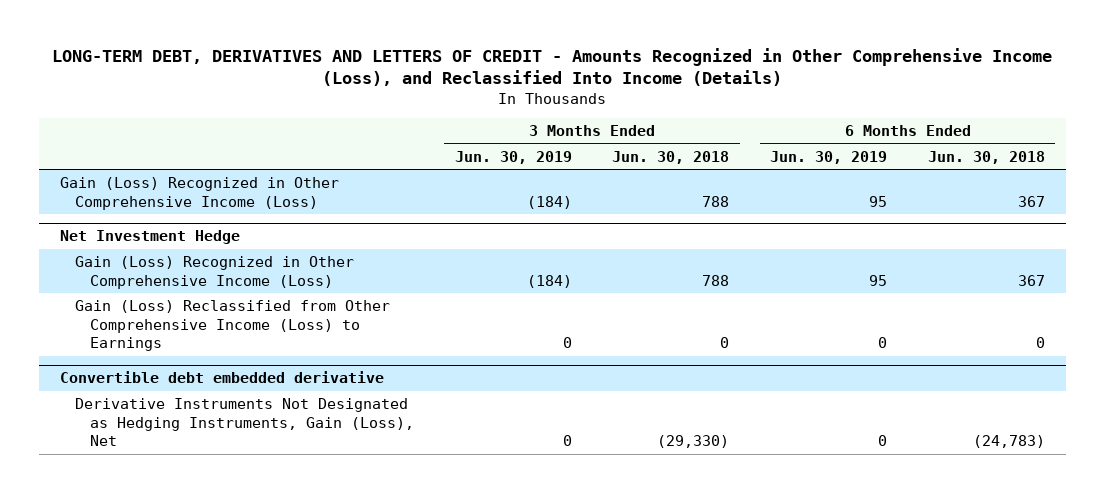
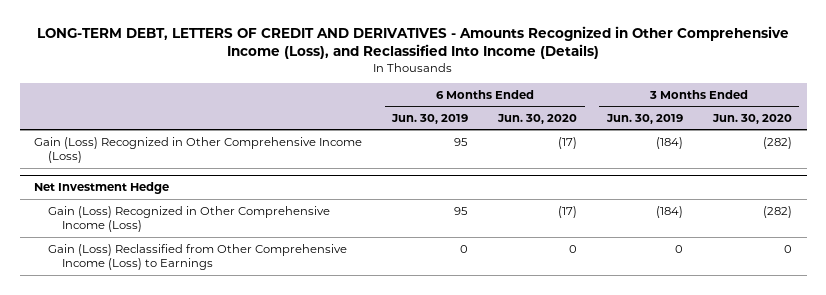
- LONG-TERM DEBT, DERIVATIVES AND LETTERS OF CREDIT - Amounts Recognized in Other Comprehensive Income (Loss), and Reclassified Into Income (Details)
+ LONG-TERM DEBT, LETTERS OF CREDIT AND DERIVATIVES - Amounts Recognized in Other Comprehensive Income (Loss), and Reclassified Into Income (Details)
- | 3 Months Ended Jun. 30, 2019 | 3 Months Ended Jun. 30, 2018 | 6 Months Ended Jun. 30, 2019 | 6 Months Ended Jun. 30, 2018
+ | 6 Months Ended Jun. 30, 2019 | 6 Months Ended Jun. 30, 2020 | 3 Months Ended Jun. 30, 2019 | 3 Months Ended Jun. 30, 2020
- Convertible debt embedded derivative
- Derivative Instruments Not Designated as Hedging Instruments, Gain (Loss), Net | 0 | (29,330) | 0 | (24,783)

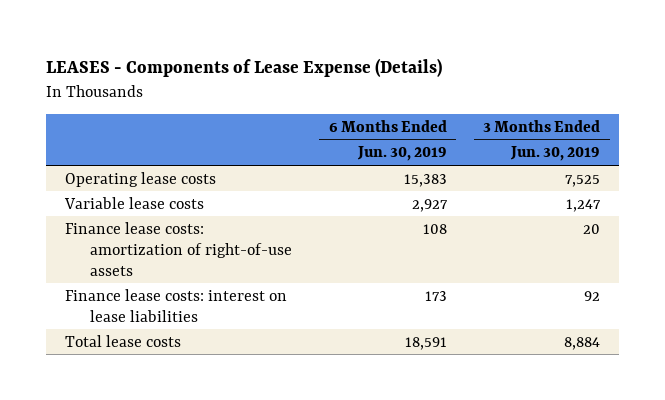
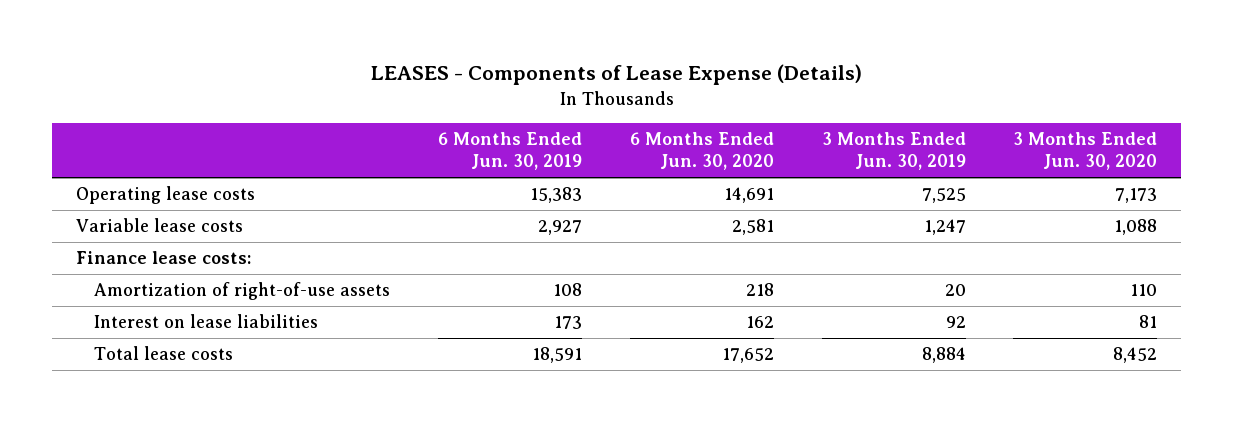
- | 6 Months Ended Jun. 30, 2019 | 3 Months Ended Jun. 30, 2019
+ | 6 Months Ended Jun. 30, 2019 | 6 Months Ended Jun. 30, 2020 | 3 Months Ended Jun. 30, 2019 | 3 Months Ended Jun. 30, 2020
- Finance lease costs: amortization of right-of-use assets | 108 | 20
- Finance lease costs: interest on lease liabilities | 173 | 92
+ Finance lease costs:
+ Amortization of right-of-use assets | 108 | 218 | 20 | 110
+ Interest on lease liabilities | 173 | 162 | 92 | 81

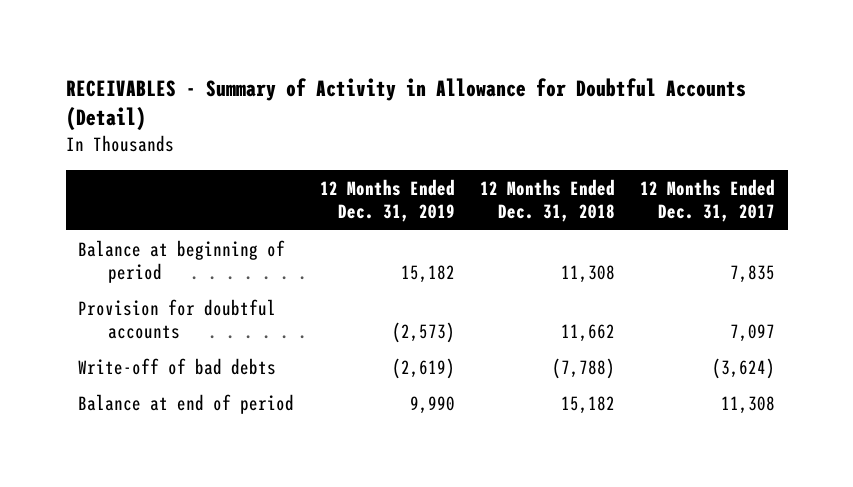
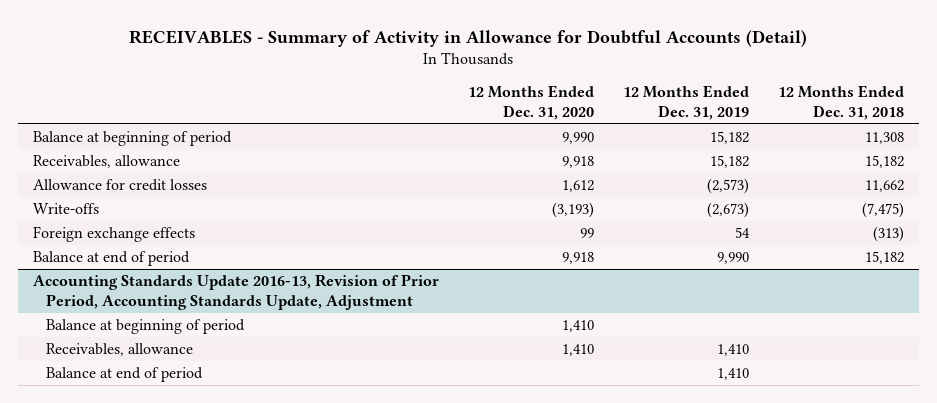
- | 12 Months Ended Dec. 31, 2019 | 12 Months Ended Dec. 31, 2018 | 12 Months Ended Dec. 31, 2017
+ | 12 Months Ended Dec. 31, 2020 | 12 Months Ended Dec. 31, 2019 | 12 Months Ended Dec. 31, 2018
- Provision for doubtful accounts | (2,573) | 11,662 | 7,097
- Write-off of bad debts | (2,619) | (7,788) | (3,624)
+ Receivables, allowance | 9,918 | 15,182 | 15,182
+ Allowance for credit losses | 1,612 | (2,573) | 11,662
+ Write-offs | (3,193) | (2,673) | (7,475)
+ Foreign exchange effects | 99 | 54 | (313)
+ Accounting Standards Update 2016-13, Revision of Prior Period, Accounting Standards Update, Adjustment
+ Balance at beginning of period | 1,410 | |
+ Receivables, allowance | 1,410 | 1,410 |
+ Balance at end of period | | 1,410 |

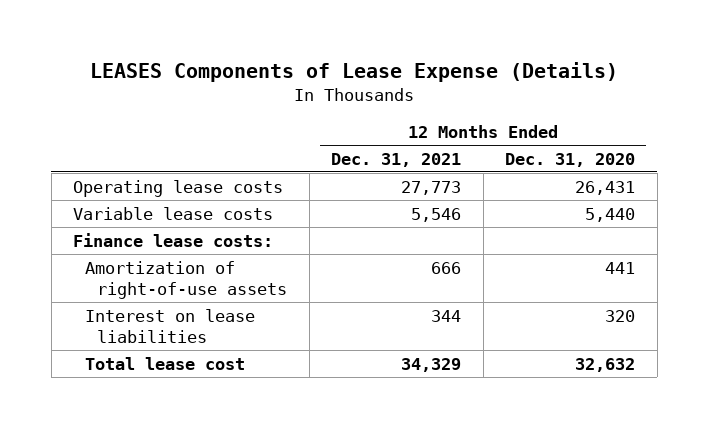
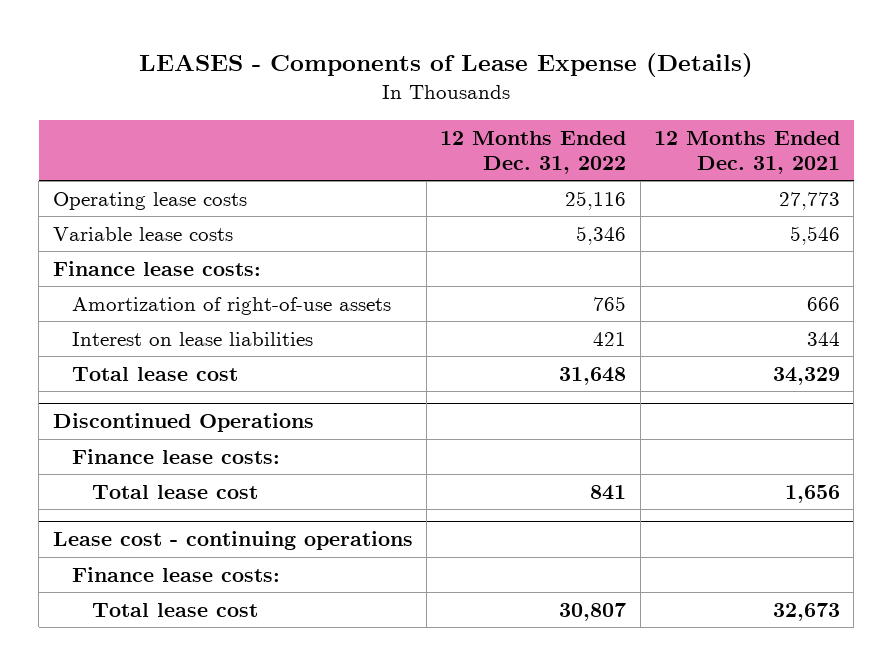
- LEASES Components of Lease Expense (Details)
+ LEASES - Components of Lease Expense (Details)
- | 12 Months Ended Dec. 31, 2021 | 12 Months Ended Dec. 31, 2020
+ | 12 Months Ended Dec. 31, 2022 | 12 Months Ended Dec. 31, 2021
+ Discontinued Operations
+ Finance lease costs:
+ Total lease cost | 841 | 1,656
+ Lease cost - continuing operations
+ Finance lease costs:
+ Total lease cost | 30,807 | 32,673

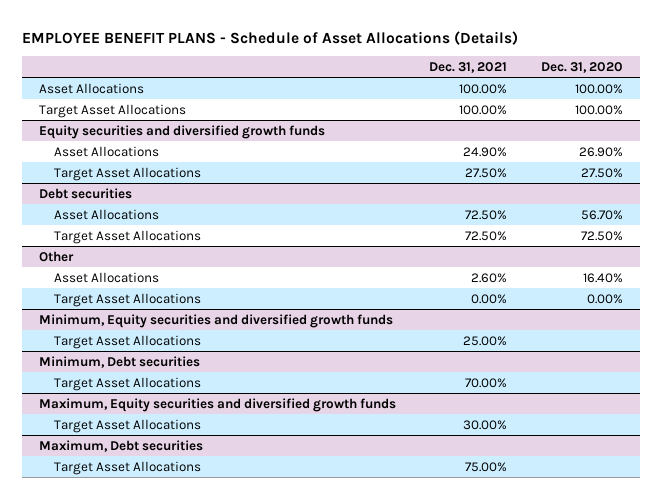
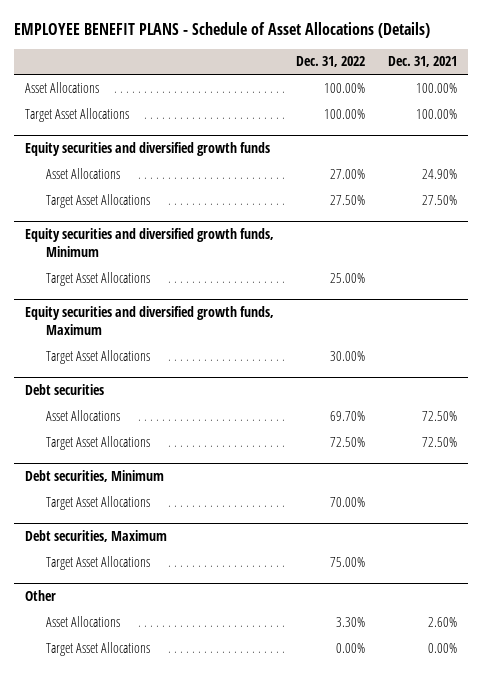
- | Dec. 31, 2021 | Dec. 31, 2020
+ | Dec. 31, 2022 | Dec. 31, 2021
+ Equity securities and diversified growth funds, Minimum
+ Target Asset Allocations | 25.00% |
+ Equity securities and diversified growth funds, Maximum
+ Target Asset Allocations | 30.00% |
+ Debt securities, Minimum
+ Target Asset Allocations | 70.00% |
+ Debt securities, Maximum
+ Target Asset Allocations | 75.00% |
- Minimum, Equity securities and diversified growth funds
- Target Asset Allocations | 25.00% |
- Minimum, Debt securities
- Target Asset Allocations | 70.00% |
- Maximum, Equity securities and diversified growth funds
- Target Asset Allocations | 30.00% |
- Maximum, Debt securities
- Target Asset Allocations | 75.00% |

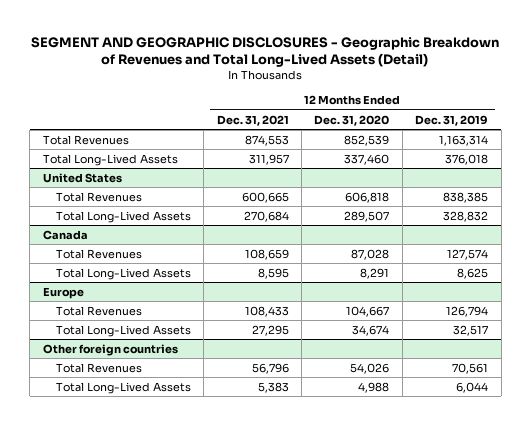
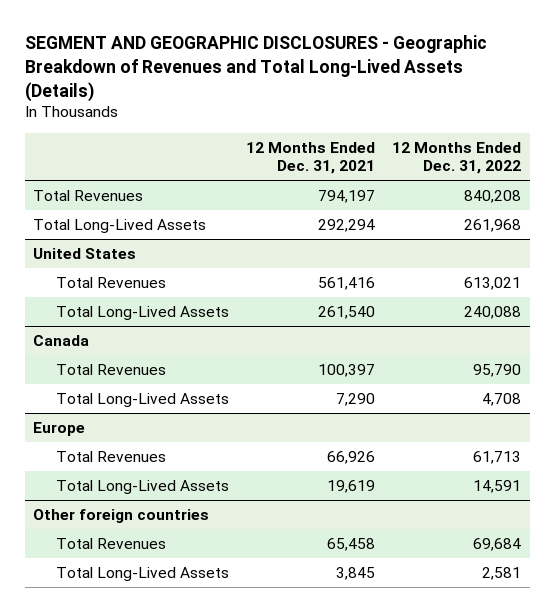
- SEGMENT AND GEOGRAPHIC DISCLOSURES - Geographic Breakdown of Revenues and Total Long-Lived Assets (Detail)
+ SEGMENT AND GEOGRAPHIC DISCLOSURES - Geographic Breakdown of Revenues and Total Long-Lived Assets (Details)
- | 12 Months Ended Dec. 31, 2021 | 12 Months Ended Dec. 31, 2020 | 12 Months Ended Dec. 31, 2019
+ | 12 Months Ended Dec. 31, 2021 | 12 Months Ended Dec. 31, 2022
- Total Revenues | 874,553 | 852,539 | 1,163,314
- Total Long-Lived Assets | 311,957 | 337,460 | 376,018
+ Total Revenues | 794,197 | 840,208
+ Total Long-Lived Assets | 292,294 | 261,968
@ United States
- Total Revenues | 600,665 | 606,818 | 838,385
- Total Long-Lived Assets | 270,684 | 289,507 | 328,832
+ Total Revenues | 561,416 | 613,021
+ Total Long-Lived Assets | 261,540 | 240,088
@ Canada
- Total Revenues | 108,659 | 87,028 | 127,574
- Total Long-Lived Assets | 8,595 | 8,291 | 8,625
+ Total Revenues | 100,397 | 95,790
+ Total Long-Lived Assets | 7,290 | 4,708
@ Europe
- Total Revenues | 108,433 | 104,667 | 126,794
- Total Long-Lived Assets | 27,295 | 34,674 | 32,517
+ Total Revenues | 66,926 | 61,713
+ Total Long-Lived Assets | 19,619 | 14,591
@ Other foreign countries
- Total Revenues | 56,796 | 54,026 | 70,561
- Total Long-Lived Assets | 5,383 | 4,988 | 6,044
+ Total Revenues | 65,458 | 69,684
+ Total Long-Lived Assets | 3,845 | 2,581

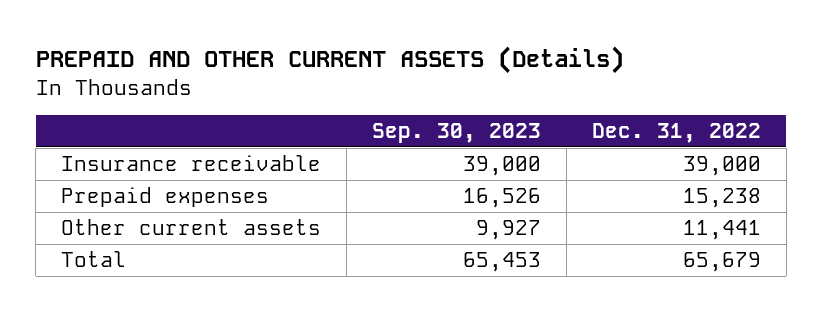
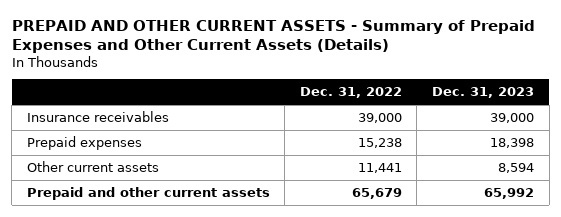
- PREPAID AND OTHER CURRENT ASSETS (Details)
+ PREPAID AND OTHER CURRENT ASSETS - Summary of Prepaid Expenses and Other Current Assets (Details)
- | Sep. 30, 2023 | Dec. 31, 2022
+ | Dec. 31, 2022 | Dec. 31, 2023
- Insurance receivable | 39,000 | 39,000
+ Insurance receivables | 39,000 | 39,000
- Total | 65,453 | 65,679
+ Prepaid and other current assets | 65,679 | 65,992

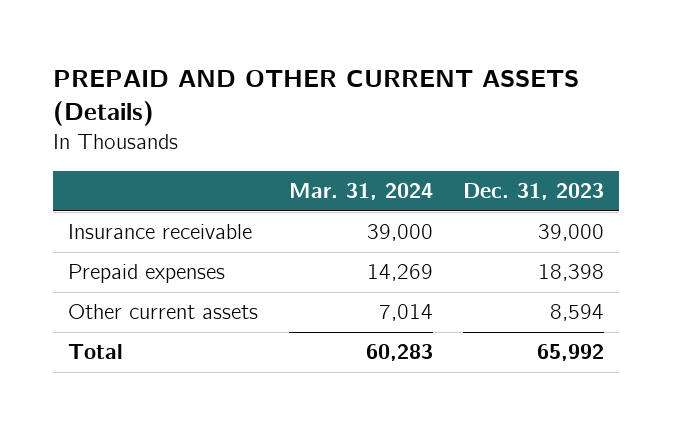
- PREPAID AND OTHER CURRENT ASSETS - Summary of Prepaid Expenses and Other Current Assets (Details)
+ PREPAID AND OTHER CURRENT ASSETS (Details)
- | Dec. 31, 2022 | Dec. 31, 2023
+ | Mar. 31, 2024 | Dec. 31, 2023
- Insurance receivables | 39,000 | 39,000
+ Insurance receivable | 39,000 | 39,000
- Prepaid and other current assets | 65,679 | 65,992
+ Total | 60,283 | 65,992

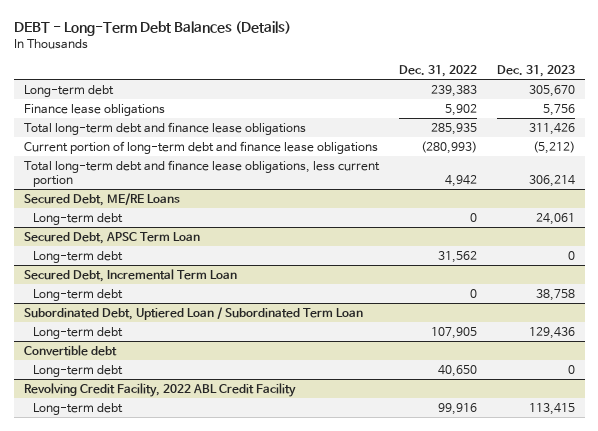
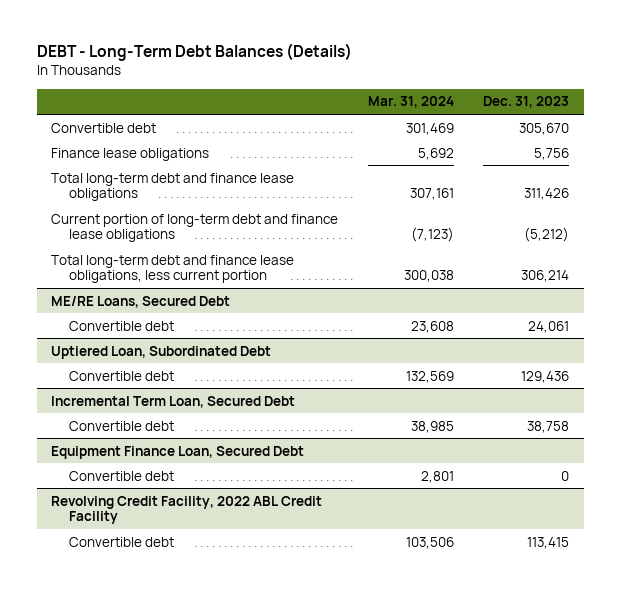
- | Dec. 31, 2022 | Dec. 31, 2023
+ | Mar. 31, 2024 | Dec. 31, 2023
- Long-term debt | 239,383 | 305,670
+ Convertible debt | 301,469 | 305,670
- Secured Debt, ME/RE Loans
- Long-term debt | 0 | 24,061
- Secured Debt, APSC Term Loan
- Long-term debt | 31,562 | 0
- Secured Debt, Incremental Term Loan
- Long-term debt | 0 | 38,758
- Subordinated Debt, Uptiered Loan / Subordinated Term Loan
- Long-term debt | 107,905 | 129,436
- Convertible debt
- Long-term debt | 40,650 | 0
+ ME/RE Loans, Secured Debt
+ Convertible debt | 23,608 | 24,061
+ Uptiered Loan, Subordinated Debt
+ Convertible debt | 132,569 | 129,436
+ Incremental Term Loan, Secured Debt
+ Convertible debt | 38,985 | 38,758
+ Equipment Finance Loan, Secured Debt
+ Convertible debt | 2,801 | 0
@ Revolving Credit Facility, 2022 ABL Credit Facility
- Long-term debt | 99,916 | 113,415
+ Convertible debt | 103,506 | 113,415

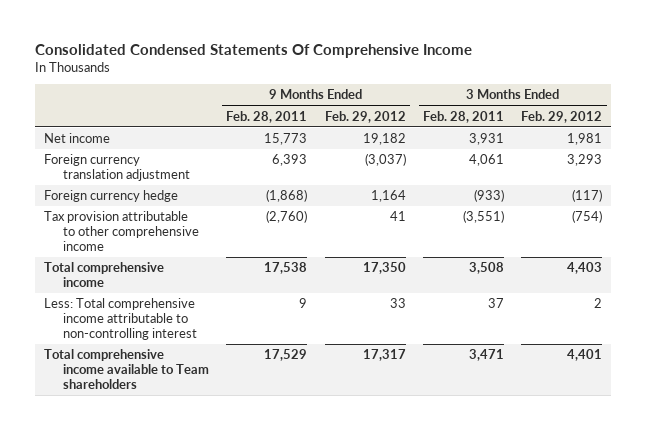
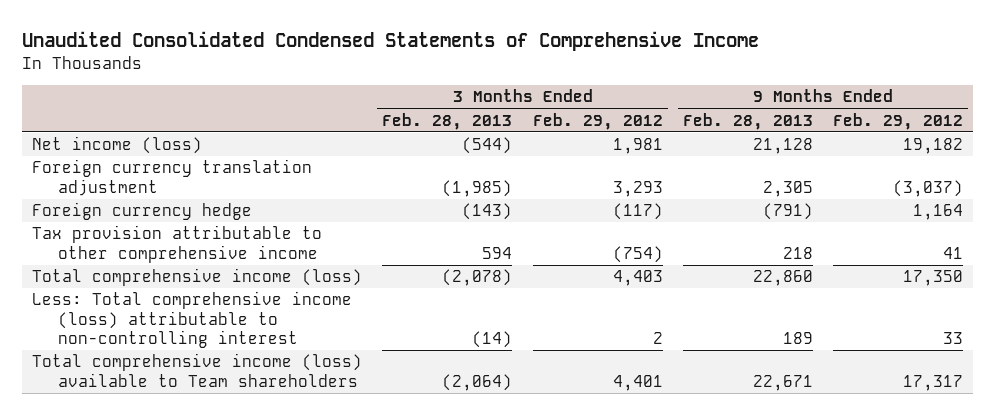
- Consolidated Condensed Statements Of Comprehensive Income
+ Unaudited Consolidated Condensed Statements of Comprehensive Income
- | 9 Months Ended Feb. 28, 2011 | 9 Months Ended Feb. 29, 2012 | 3 Months Ended Feb. 28, 2011 | 3 Months Ended Feb. 29, 2012
+ | 3 Months Ended Feb. 28, 2013 | 3 Months Ended Feb. 29, 2012 | 9 Months Ended Feb. 28, 2013 | 9 Months Ended Feb. 29, 2012
- Net income | 15,773 | 19,182 | 3,931 | 1,981
+ Net income (loss) | (544) | 1,981 | 21,128 | 19,182
- Total comprehensive income | 17,538 | 17,350 | 3,508 | 4,403
- Less: Total comprehensive income attributable to non-controlling interest | 9 | 33 | 37 | 2
- Total comprehensive income available to Team shareholders | 17,529 | 17,317 | 3,471 | 4,401
+ Total comprehensive income (loss) | (2,078) | 4,403 | 22,860 | 17,350
+ Less: Total comprehensive income (loss) attributable to non-controlling interest | (14) | 2 | 189 | 33
+ Total comprehensive income (loss) available to Team shareholders | (2,064) | 4,401 | 22,671 | 17,317

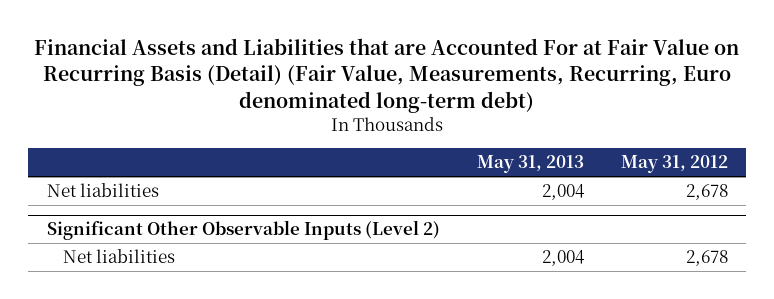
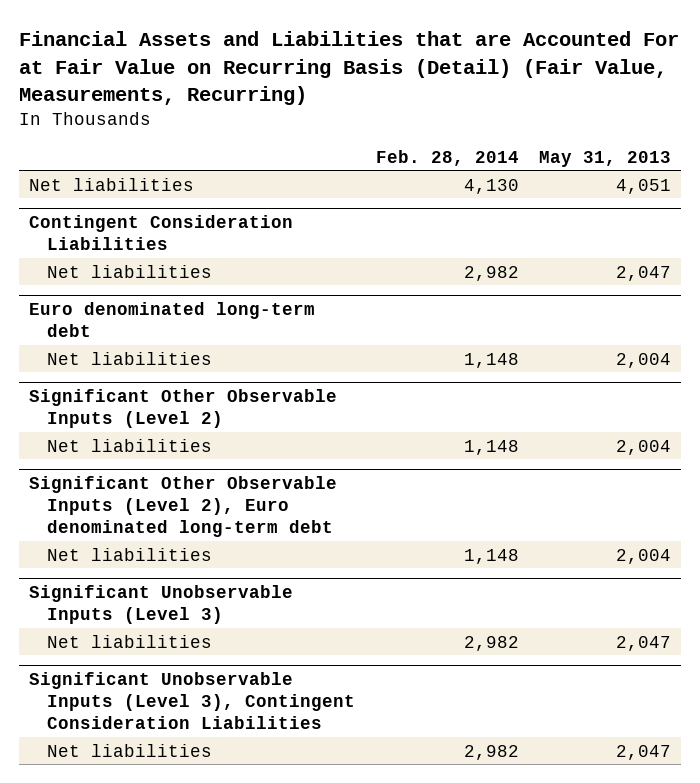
- Financial Assets and Liabilities that are Accounted For at Fair Value on Recurring Basis (Detail) (Fair Value, Measurements, Recurring, Euro denominated long-term debt)
+ Financial Assets and Liabilities that are Accounted For at Fair Value on Recurring Basis (Detail) (Fair Value, Measurements, Recurring)
- | May 31, 2013 | May 31, 2012
+ | Feb. 28, 2014 | May 31, 2013
+ Net liabilities | 4,130 | 4,051
+ Contingent Consideration Liabilities
+ Net liabilities | 2,982 | 2,047
+ Euro denominated long-term debt
+ Significant Other Observable Inputs (Level 2), Euro denominated long-term debt
+ Net liabilities | 1,148 | 2,004
+ Significant Unobservable Inputs (Level 3)
+ Net liabilities | 2,982 | 2,047
+ Significant Unobservable Inputs (Level 3), Contingent Consideration Liabilities
+ Net liabilities | 2,982 | 2,047

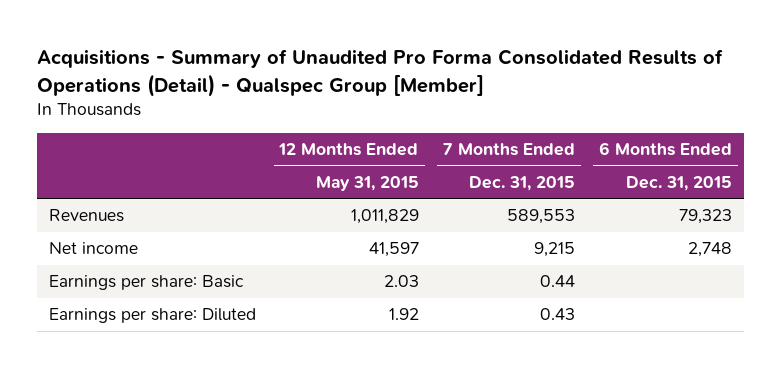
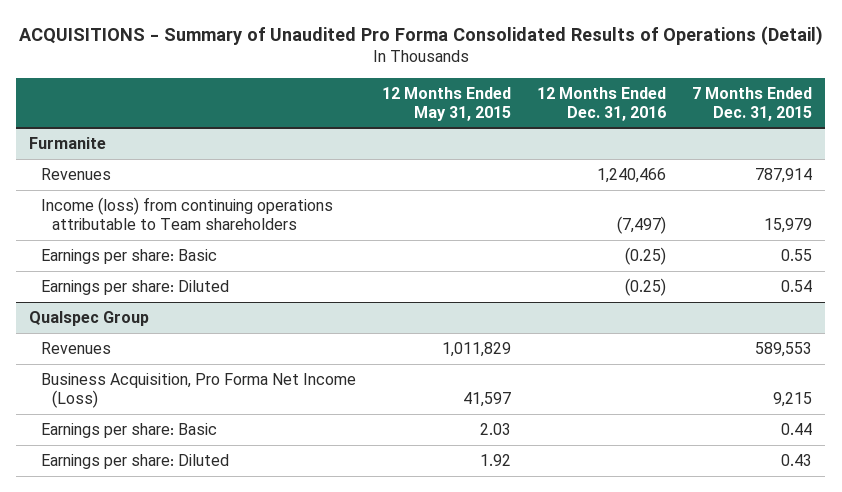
- Acquisitions - Summary of Unaudited Pro Forma Consolidated Results of Operations (Detail) - Qualspec Group [Member]
+ ACQUISITIONS - Summary of Unaudited Pro Forma Consolidated Results of Operations (Detail)
- | 12 Months Ended May 31, 2015 | 7 Months Ended Dec. 31, 2015 | 6 Months Ended Dec. 31, 2015
+ | 12 Months Ended May 31, 2015 | 12 Months Ended Dec. 31, 2016 | 7 Months Ended Dec. 31, 2015
+ Furmanite
+ Revenues | | 1,240,466 | 787,914
+ Income (loss) from continuing operations attributable to Team shareholders | | (7,497) | 15,979
+ Earnings per share: Basic | | (0.25) | 0.55
+ Earnings per share: Diluted | | (0.25) | 0.54
+ Qualspec Group
- Net income | 41,597 | 9,215 | 2,748
+ Business Acquisition, Pro Forma Net Income (Loss) | 41,597 | | 9,215

